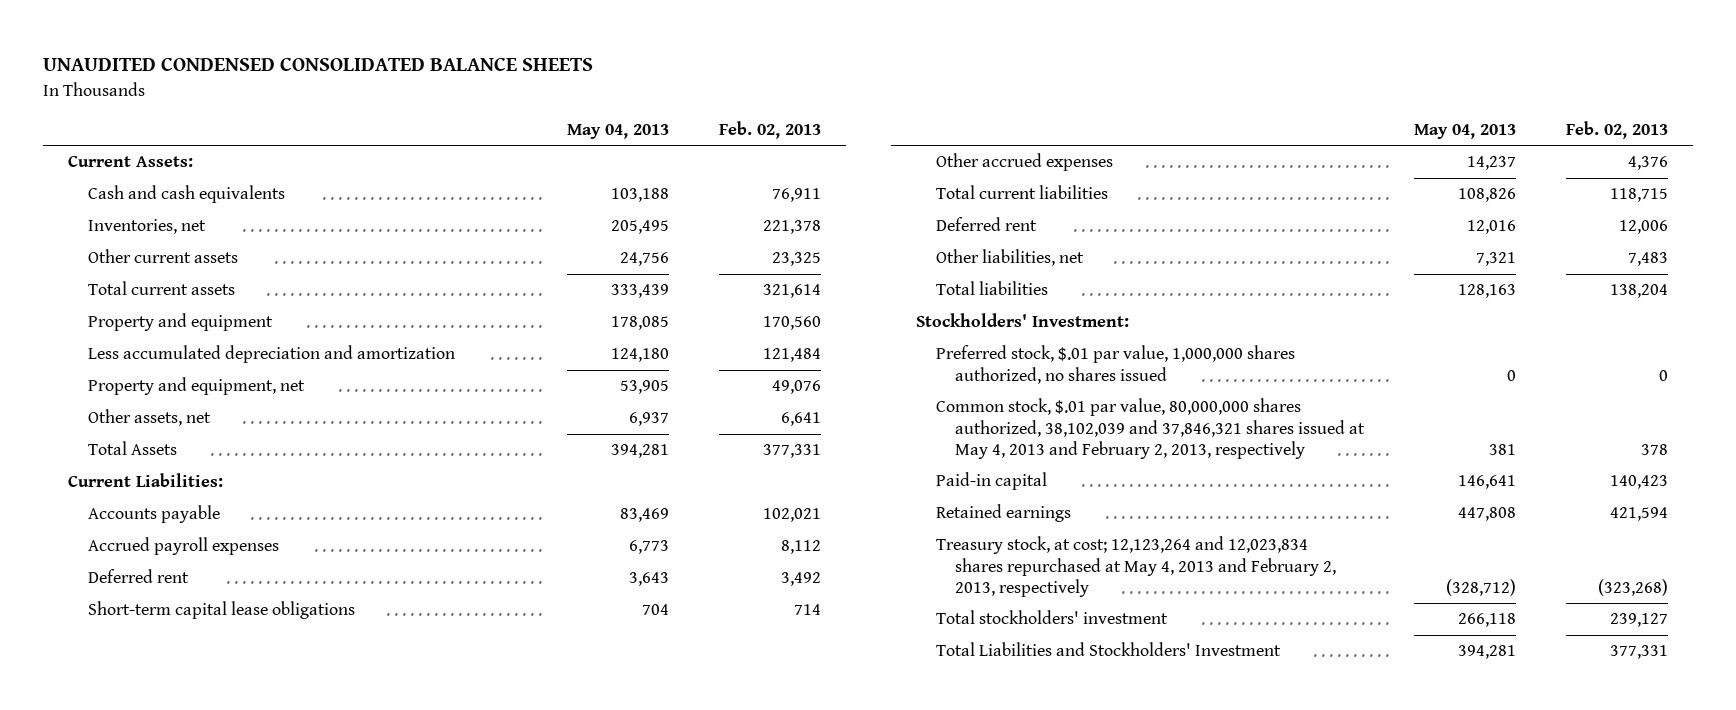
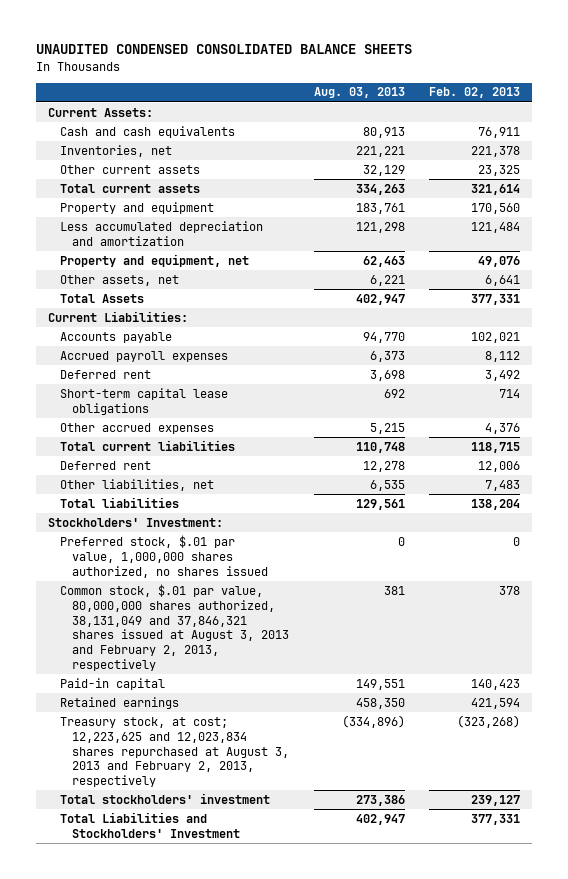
- | May 04, 2013 | Feb. 02, 2013
+ | Aug. 03, 2013 | Feb. 02, 2013
- Common stock, $.01 par value, 80,000,000 shares authorized, 38,102,039 and 37,846,321 shares issued at May 4, 2013 and February 2, 2013, respectively | 381 | 378
+ Common stock, $.01 par value, 80,000,000 shares authorized, 38,131,049 and 37,846,321 shares issued at August 3, 2013 and February 2, 2013, respectively | 381 | 378
- Treasury stock, at cost; 12,123,264 and 12,023,834 shares repurchased at May 4, 2013 and February 2, 2013, respectively | (328,712) | (323,268)
+ Treasury stock, at cost; 12,223,625 and 12,023,834 shares repurchased at August 3, 2013 and February 2, 2013, respectively | (334,896) | (323,268)

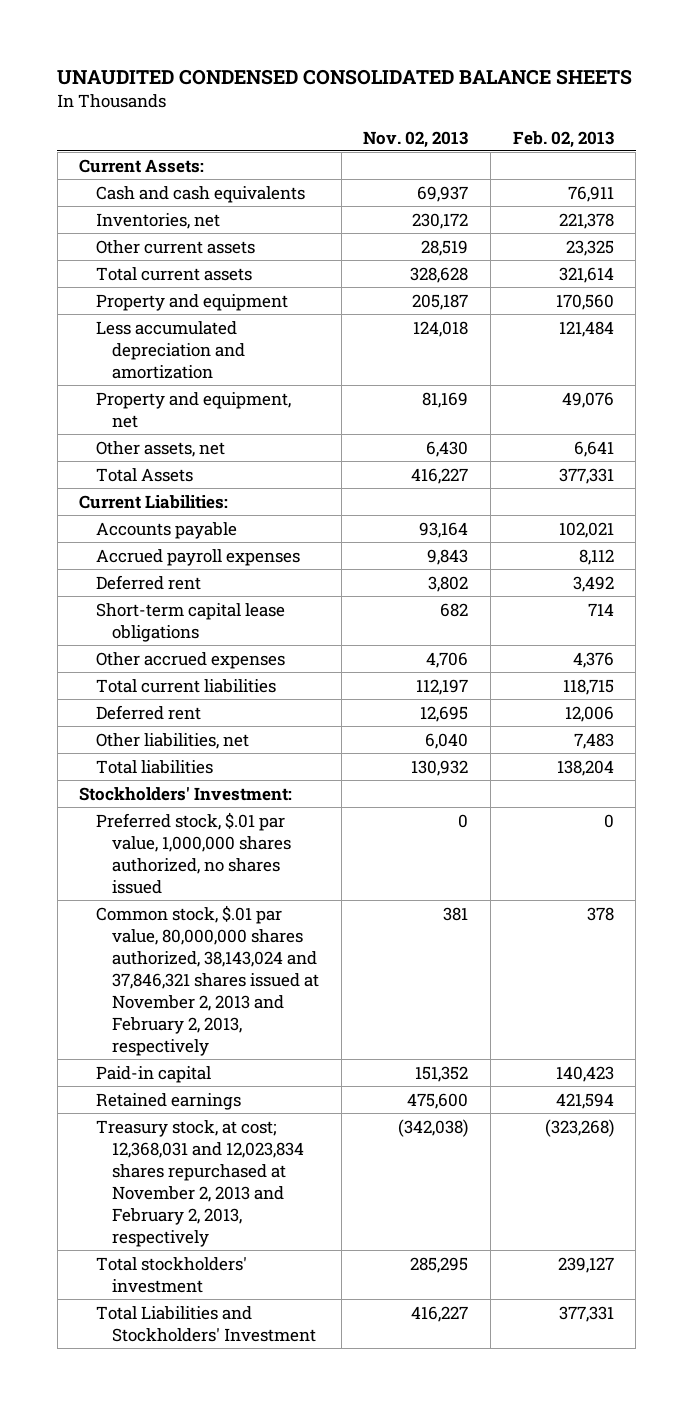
- | Aug. 03, 2013 | Feb. 02, 2013
+ | Nov. 02, 2013 | Feb. 02, 2013
- Common stock, $.01 par value, 80,000,000 shares authorized, 38,131,049 and 37,846,321 shares issued at August 3, 2013 and February 2, 2013, respectively | 381 | 378
+ Common stock, $.01 par value, 80,000,000 shares authorized, 38,143,024 and 37,846,321 shares issued at November 2, 2013 and February 2, 2013, respectively | 381 | 378
- Treasury stock, at cost; 12,223,625 and 12,023,834 shares repurchased at August 3, 2013 and February 2, 2013, respectively | (334,896) | (323,268)
+ Treasury stock, at cost; 12,368,031 and 12,023,834 shares repurchased at November 2, 2013 and February 2, 2013, respectively | (342,038) | (323,268)

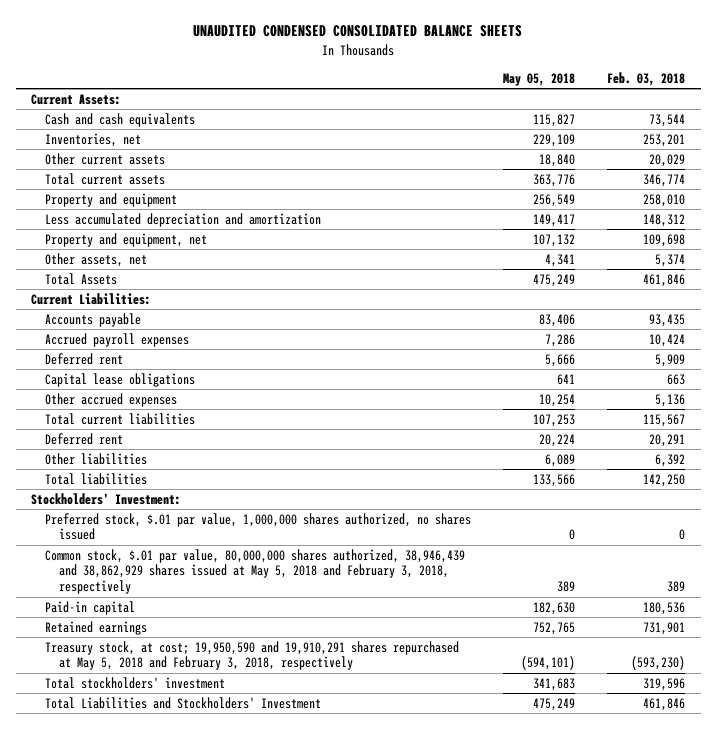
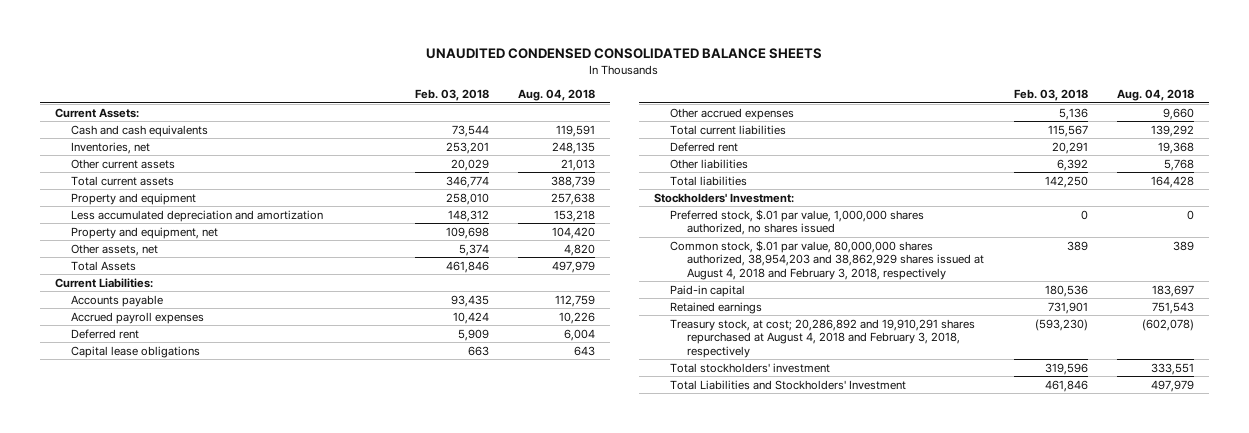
- | May 05, 2018 | Feb. 03, 2018
+ | Feb. 03, 2018 | Aug. 04, 2018
- Common stock, $.01 par value, 80,000,000 shares authorized, 38,946,439 and 38,862,929 shares issued at May 5, 2018 and February 3, 2018, respectively | 389 | 389
+ Common stock, $.01 par value, 80,000,000 shares authorized, 38,954,203 and 38,862,929 shares issued at August 4, 2018 and February 3, 2018, respectively | 389 | 389
- Treasury stock, at cost; 19,950,590 and 19,910,291 shares repurchased at May 5, 2018 and February 3, 2018, respectively | (594,101) | (593,230)
+ Treasury stock, at cost; 20,286,892 and 19,910,291 shares repurchased at August 4, 2018 and February 3, 2018, respectively | (593,230) | (602,078)

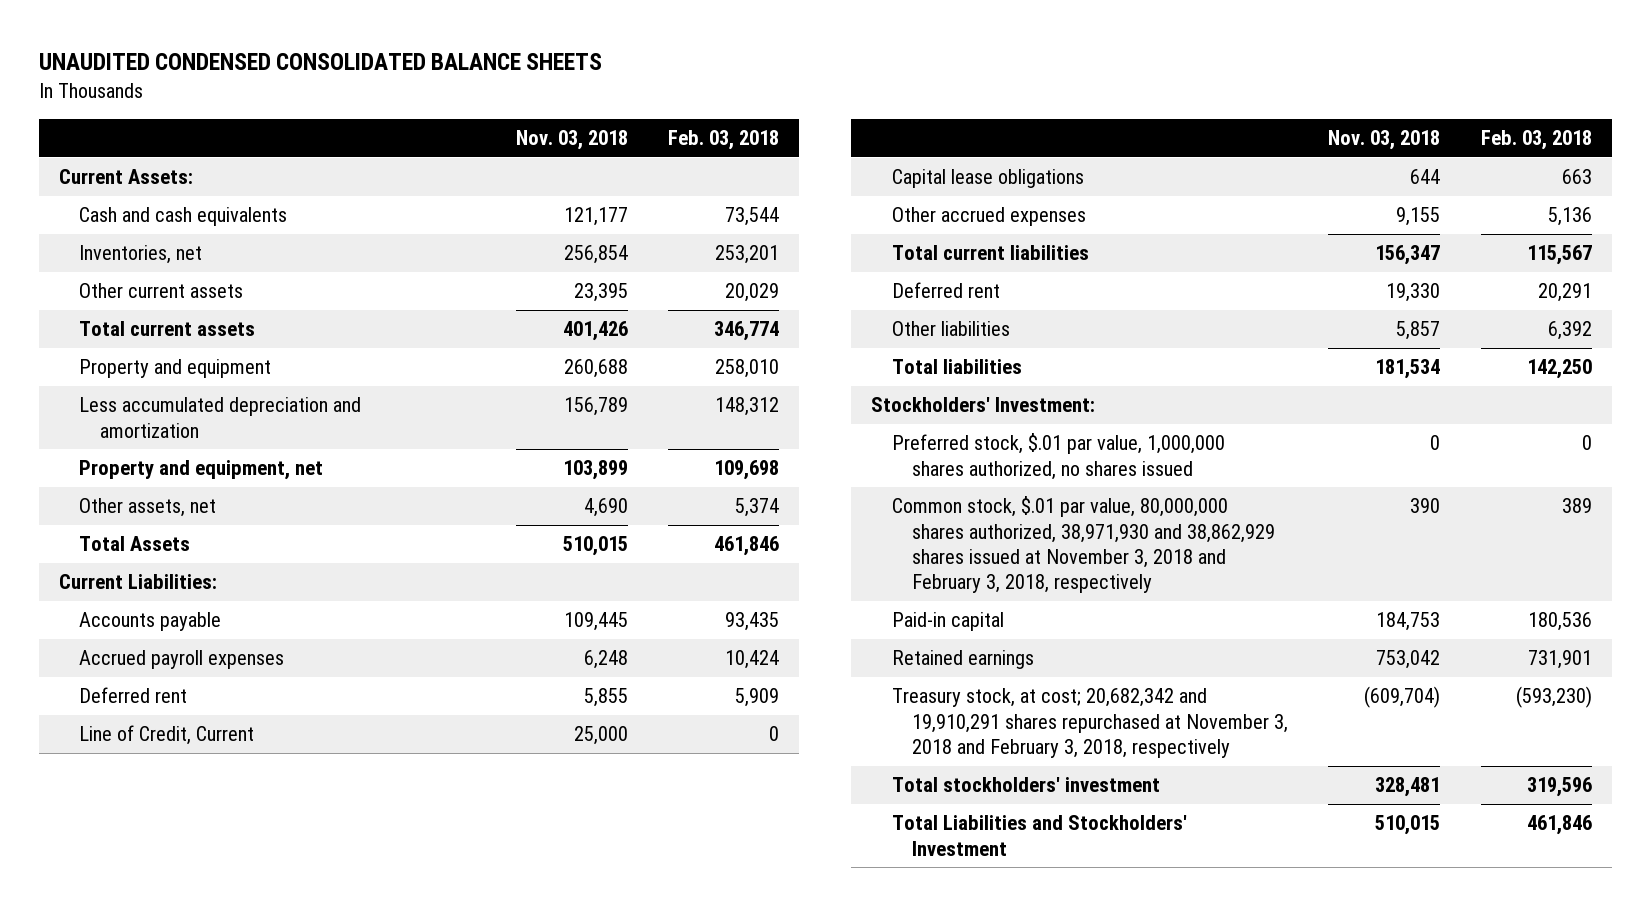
- | Feb. 03, 2018 | Aug. 04, 2018
+ | Nov. 03, 2018 | Feb. 03, 2018
+ Line of Credit, Current | 25,000 | 0
- Common stock, $.01 par value, 80,000,000 shares authorized, 38,954,203 and 38,862,929 shares issued at August 4, 2018 and February 3, 2018, respectively | 389 | 389
+ Common stock, $.01 par value, 80,000,000 shares authorized, 38,971,930 and 38,862,929 shares issued at November 3, 2018 and February 3, 2018, respectively | 390 | 389
- Treasury stock, at cost; 20,286,892 and 19,910,291 shares repurchased at August 4, 2018 and February 3, 2018, respectively | (593,230) | (602,078)
+ Treasury stock, at cost; 20,682,342 and 19,910,291 shares repurchased at November 3, 2018 and February 3, 2018, respectively | (609,704) | (593,230)

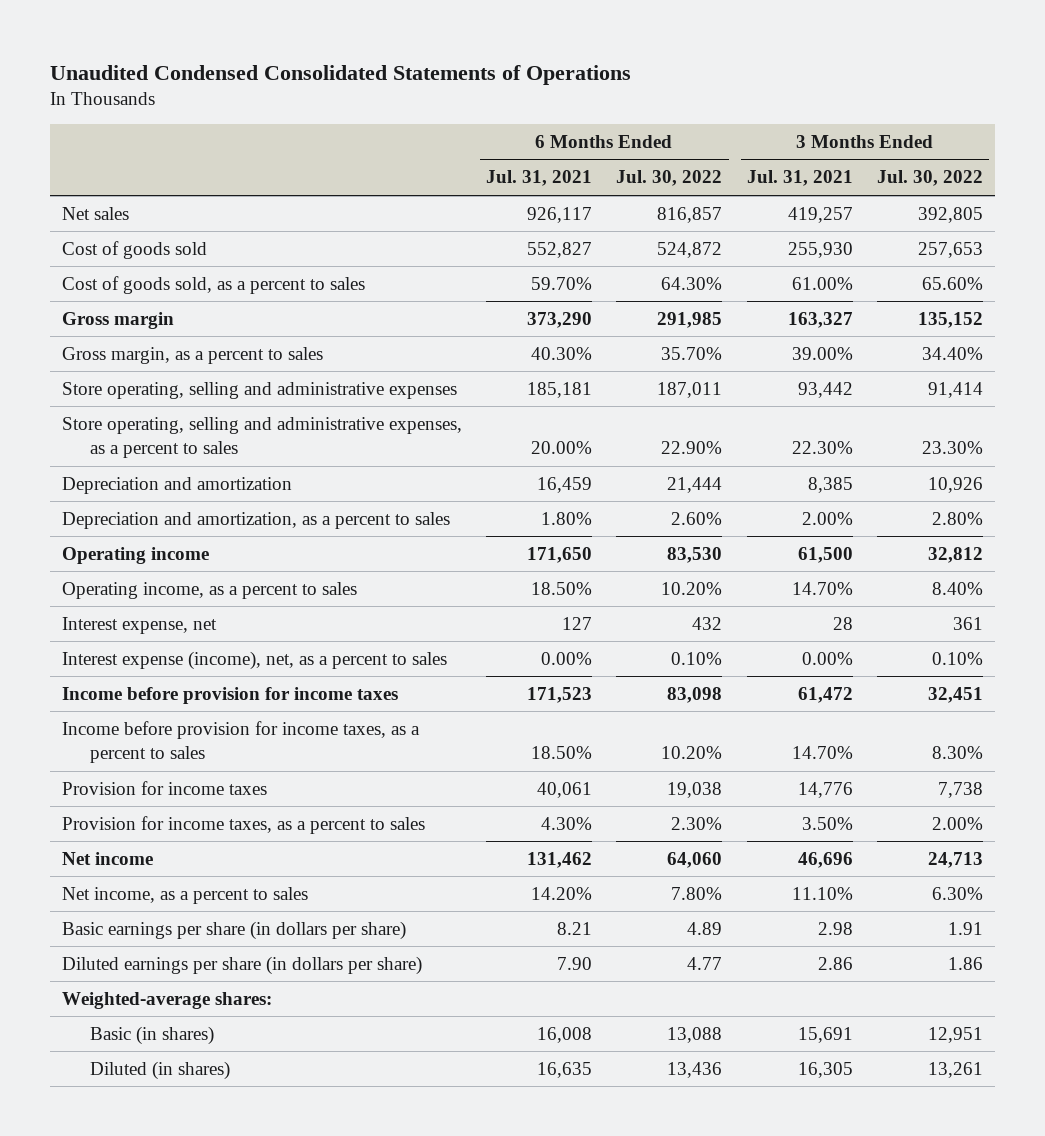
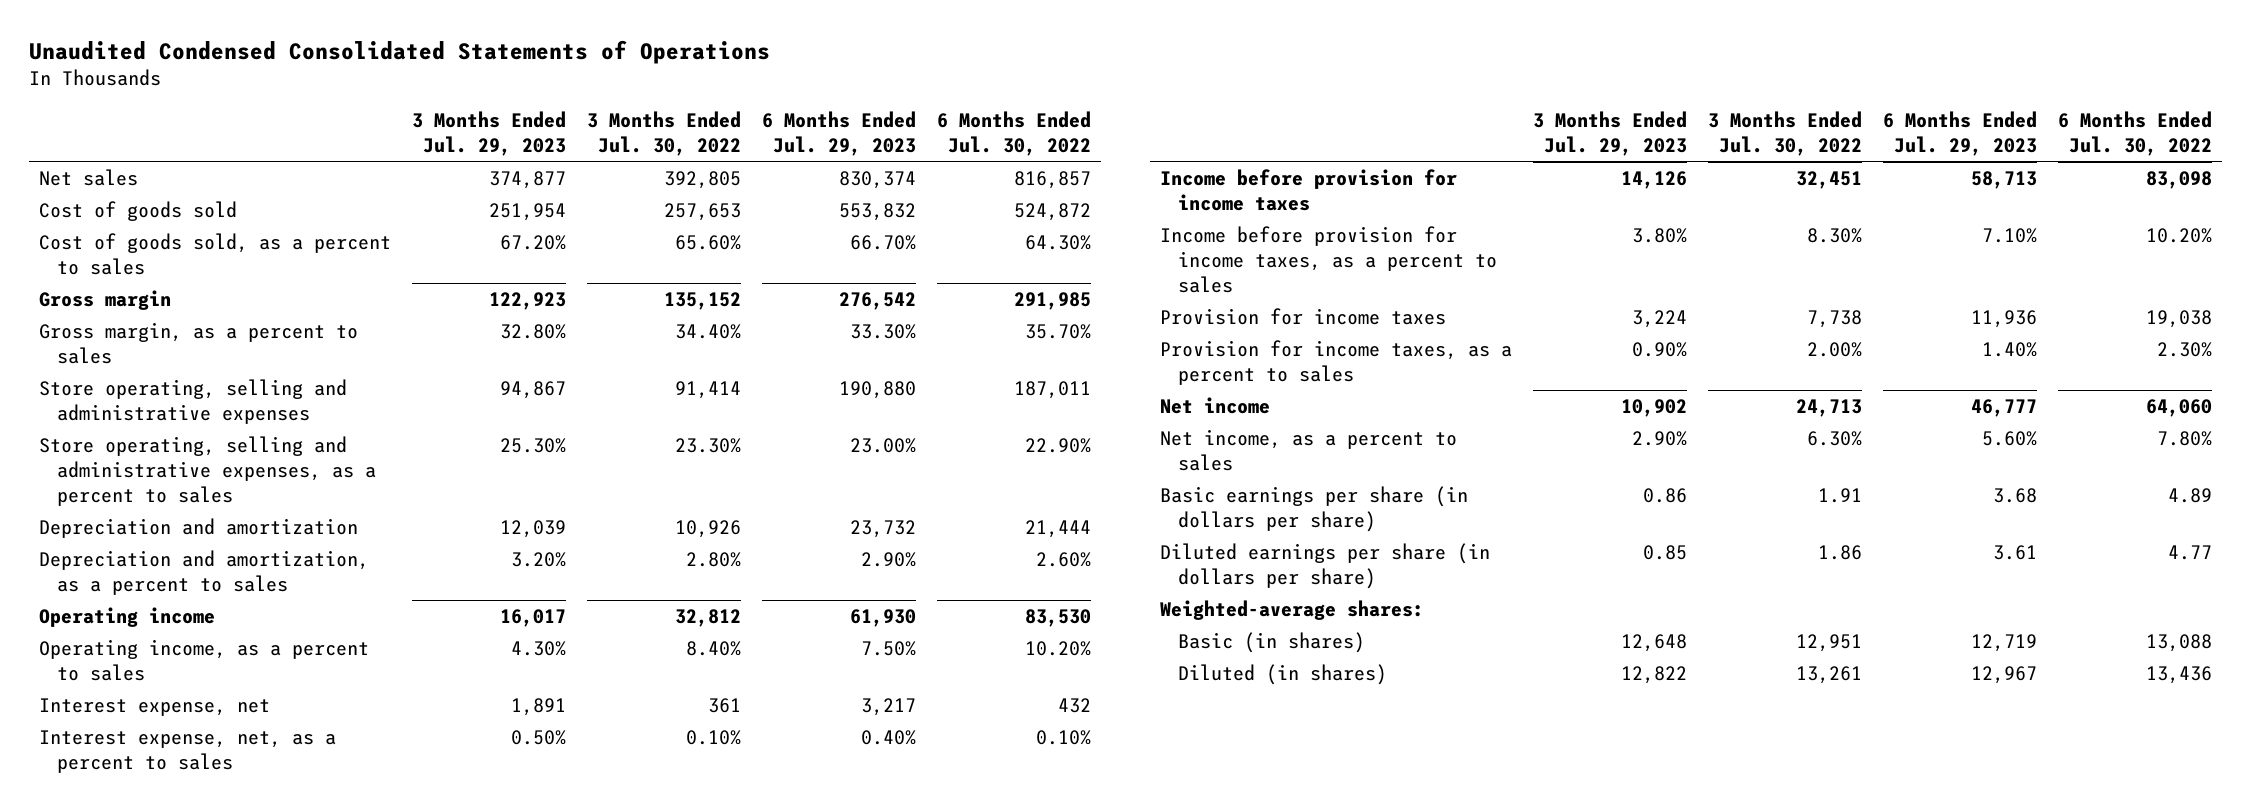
- | 6 Months Ended Jul. 31, 2021 | 6 Months Ended Jul. 30, 2022 | 3 Months Ended Jul. 31, 2021 | 3 Months Ended Jul. 30, 2022
+ | 3 Months Ended Jul. 29, 2023 | 3 Months Ended Jul. 30, 2022 | 6 Months Ended Jul. 29, 2023 | 6 Months Ended Jul. 30, 2022
- Interest expense (income), net, as a percent to sales | 0.00% | 0.10% | 0.00% | 0.10%
+ Interest expense, net, as a percent to sales | 0.50% | 0.10% | 0.40% | 0.10%

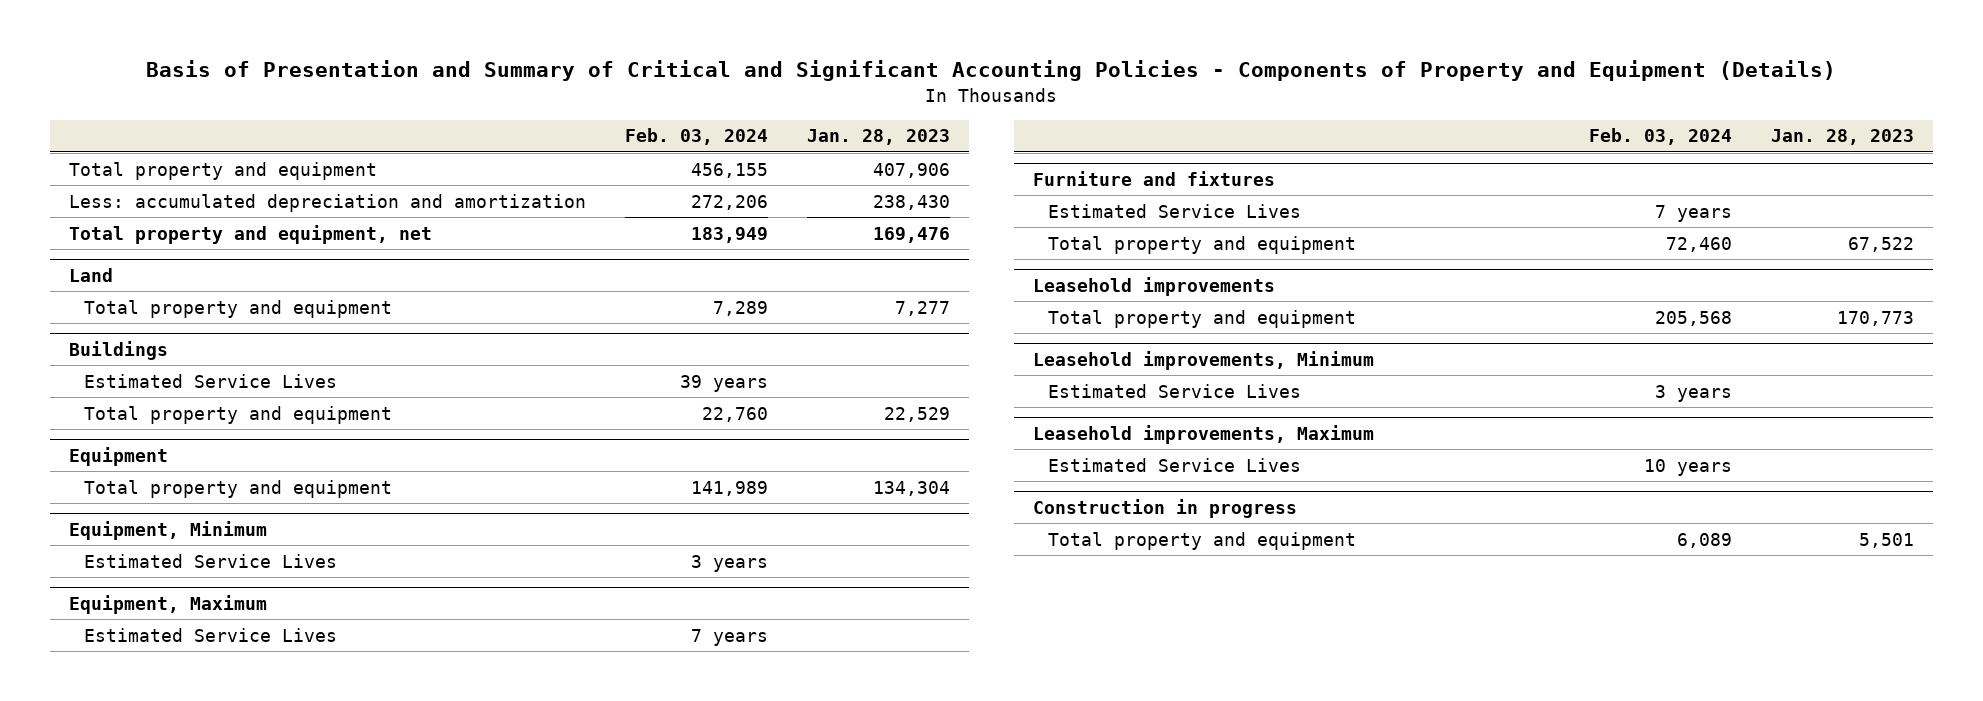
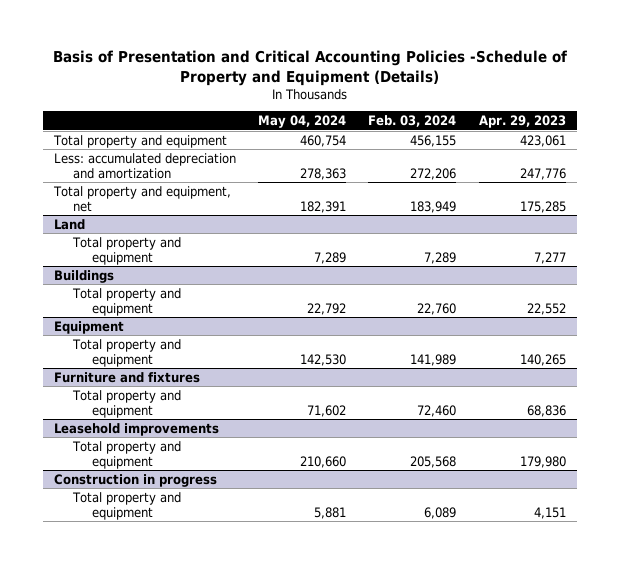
- Basis of Presentation and Summary of Critical and Significant Accounting Policies - Components of Property and Equipment (Details)
+ Basis of Presentation and Critical Accounting Policies -Schedule of Property and Equipment (Details)
- | Feb. 03, 2024 | Jan. 28, 2023
+ | May 04, 2024 | Feb. 03, 2024 | Apr. 29, 2023
@ Buildings
- Estimated Service Lives | 39 years |
- Equipment, Minimum
- Estimated Service Lives | 3 years |
- Equipment, Maximum
- Estimated Service Lives | 7 years |
@ Furniture and fixtures
- Estimated Service Lives | 7 years |
- Leasehold improvements, Minimum
- Estimated Service Lives | 3 years |
- Leasehold improvements, Maximum
- Estimated Service Lives | 10 years |

